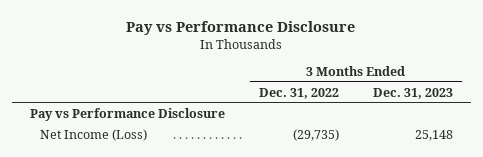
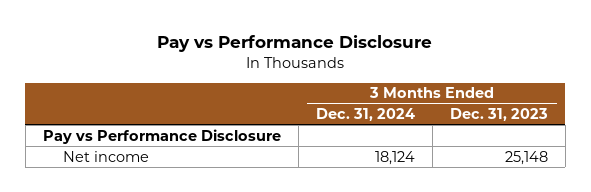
- | 3 Months Ended Dec. 31, 2022 | 3 Months Ended Dec. 31, 2023
+ | 3 Months Ended Dec. 31, 2024 | 3 Months Ended Dec. 31, 2023
- Net Income (Loss) | (29,735) | 25,148
+ Net income | 18,124 | 25,148

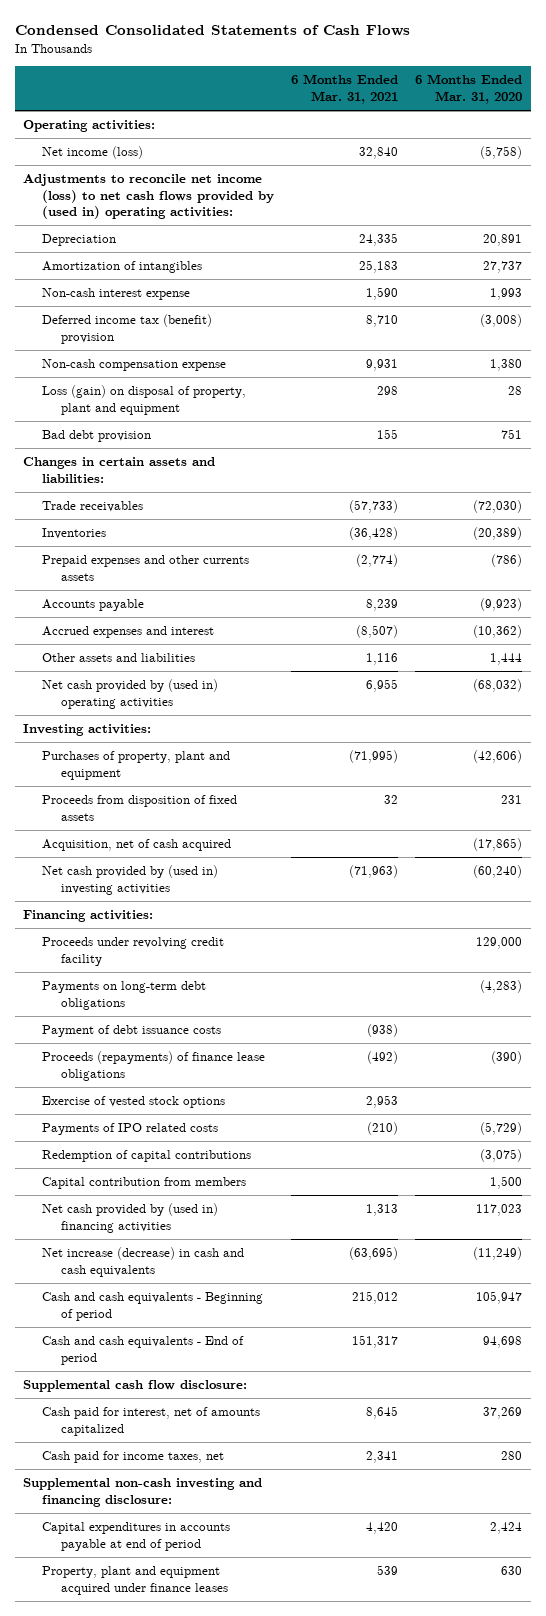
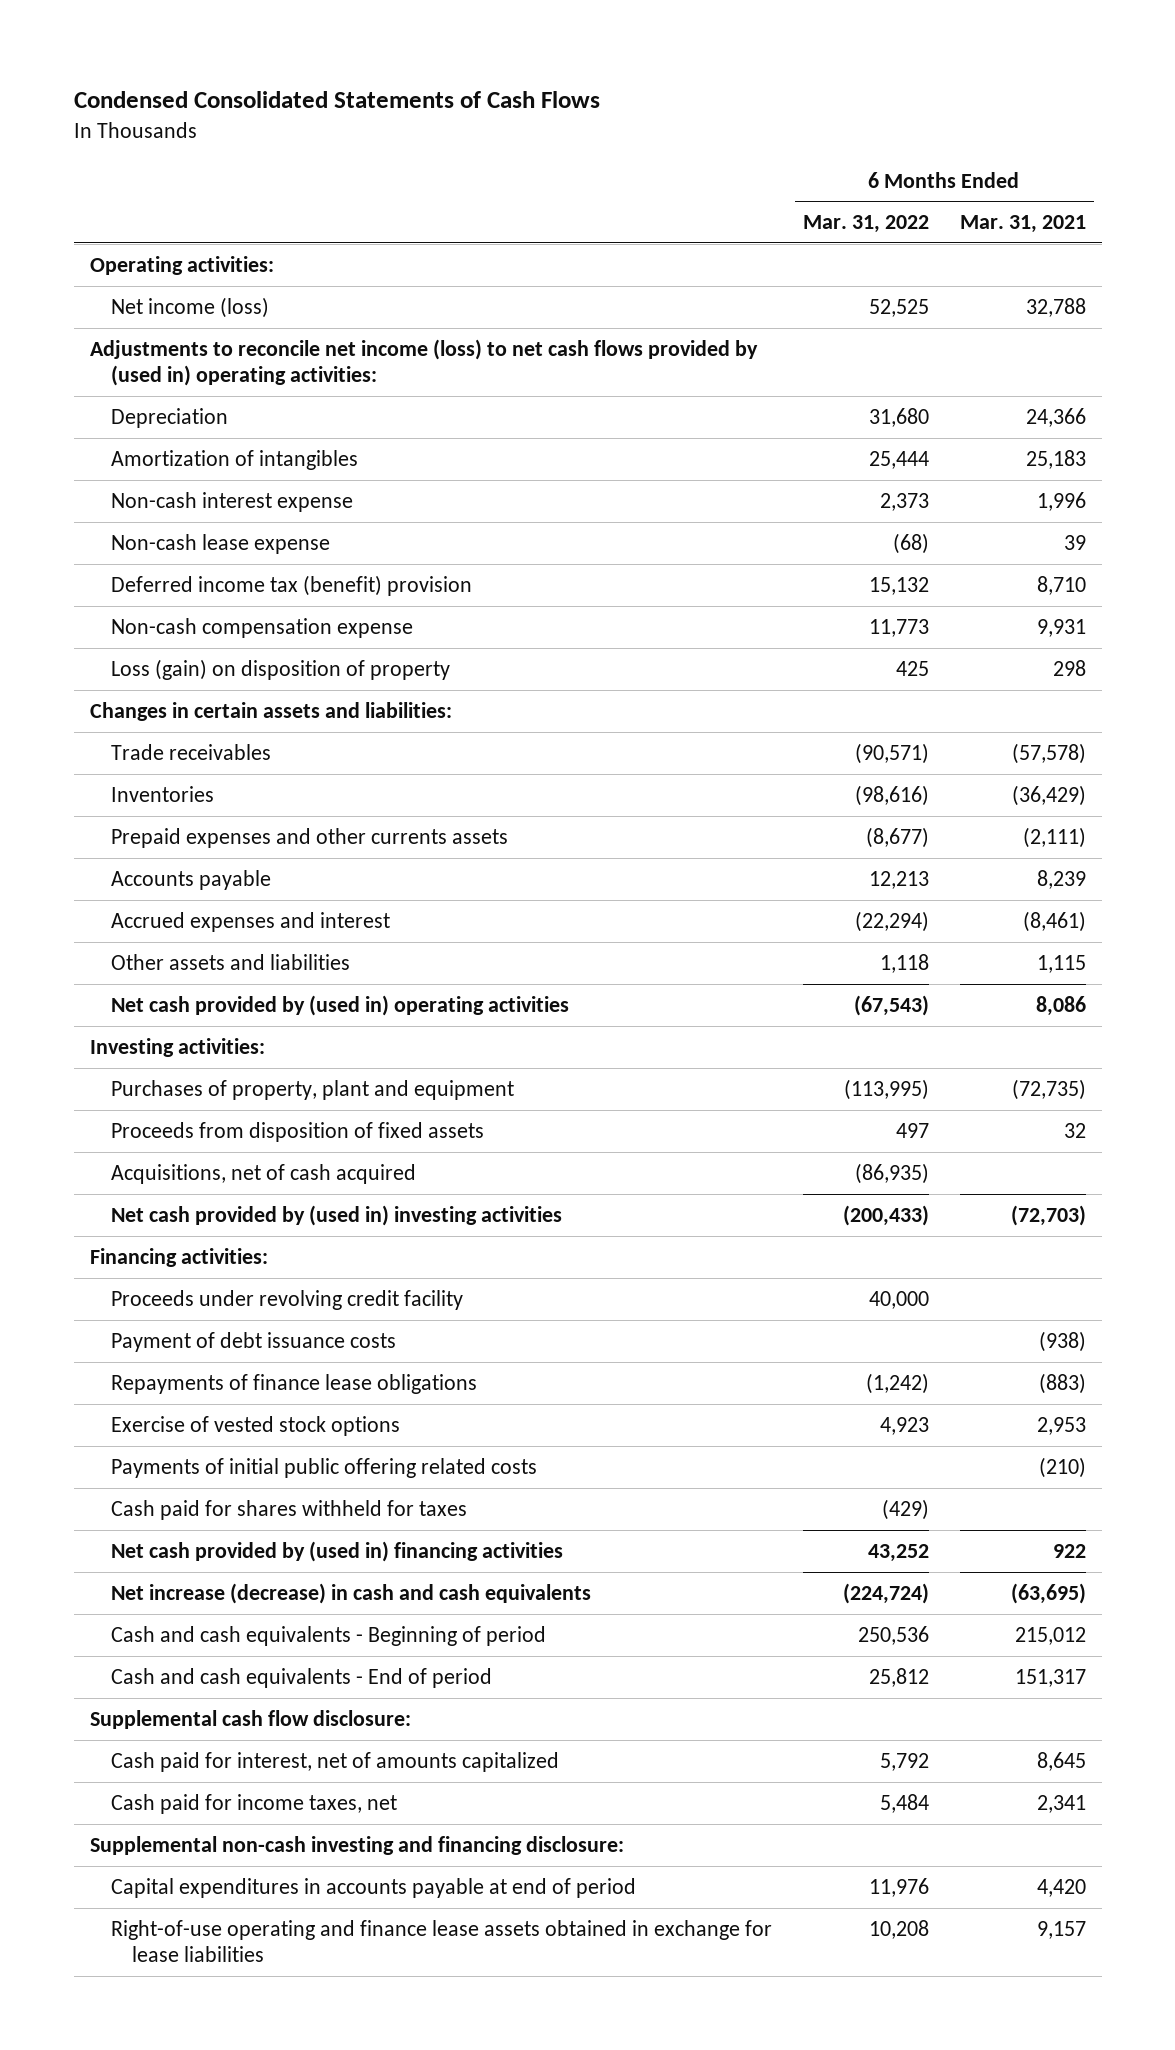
- | 6 Months Ended Mar. 31, 2021 | 6 Months Ended Mar. 31, 2020
+ | 6 Months Ended Mar. 31, 2022 | 6 Months Ended Mar. 31, 2021
- Net income (loss) | 32,840 | (5,758)
+ Net income (loss) | 52,525 | 32,788
- Depreciation | 24,335 | 20,891
+ Depreciation | 31,680 | 24,366
- Non-cash interest expense | 1,590 | 1,993
+ Non-cash interest expense | 2,373 | 1,996
+ Non-cash lease expense | (68) | 39
- Loss (gain) on disposal of property, plant and equipment | 298 | 28
- Bad debt provision | 155 | 751
+ Loss (gain) on disposition of property | 425 | 298
- Trade receivables | (57,733) | (72,030)
- Inventories | (36,428) | (20,389)
- Prepaid expenses and other currents assets | (2,774) | (786)
+ Trade receivables | (90,571) | (57,578)
+ Inventories | (98,616) | (36,429)
+ Prepaid expenses and other currents assets | (8,677) | (2,111)
- Accrued expenses and interest | (8,507) | (10,362)
- Other assets and liabilities | 1,116 | 1,444
- Net cash provided by (used in) operating activities | 6,955 | (68,032)
+ Accrued expenses and interest | (22,294) | (8,461)
+ Other assets and liabilities | 1,118 | 1,115
+ Net cash provided by (used in) operating activities | (67,543) | 8,086
- Purchases of property, plant and equipment | (71,995) | (42,606)
+ Purchases of property, plant and equipment | (113,995) | (72,735)
- Acquisition, net of cash acquired | | (17,865)
- Net cash provided by (used in) investing activities | (71,963) | (60,240)
+ Acquisitions, net of cash acquired | (86,935) |
+ Net cash provided by (used in) investing activities | (200,433) | (72,703)
- Payments on long-term debt obligations | | (4,283)
- Proceeds (repayments) of finance lease obligations | (492) | (390)
+ Repayments of finance lease obligations | (1,242) | (883)
- Payments of IPO related costs | (210) | (5,729)
- Redemption of capital contributions | | (3,075)
- Capital contribution from members | | 1,500
- Net cash provided by (used in) financing activities | 1,313 | 117,023
+ Payments of initial public offering related costs | | (210)
+ Cash paid for shares withheld for taxes | (429) |
+ Net cash provided by (used in) financing activities | 43,252 | 922
- Property, plant and equipment acquired under finance leases | 539 | 630
+ Right-of-use operating and finance lease assets obtained in exchange for lease liabilities | 10,208 | 9,157

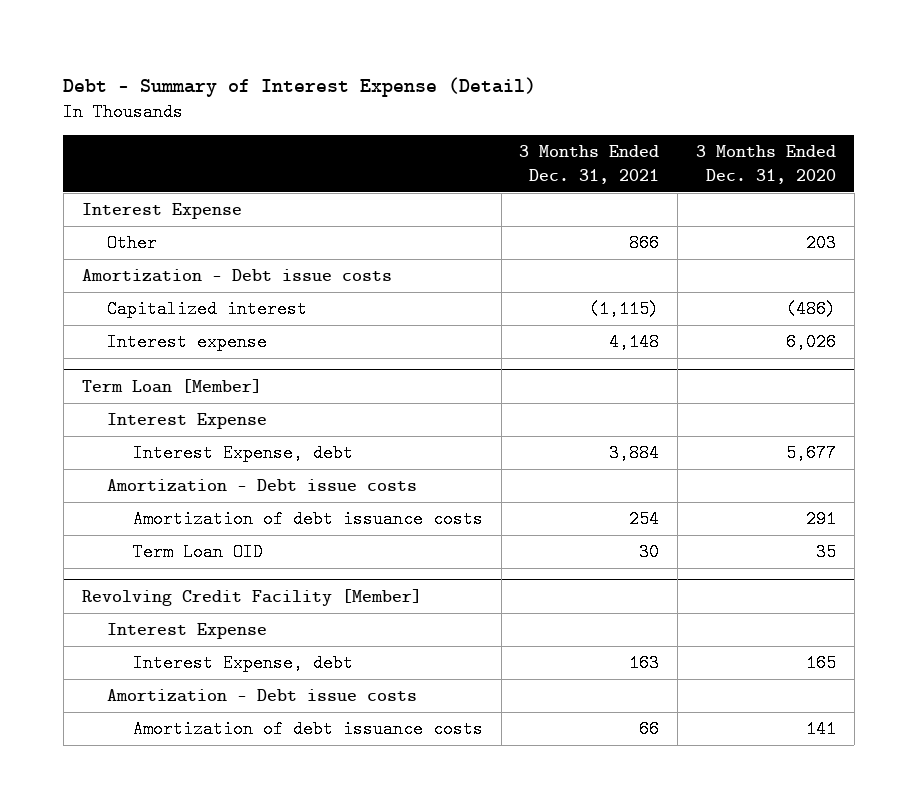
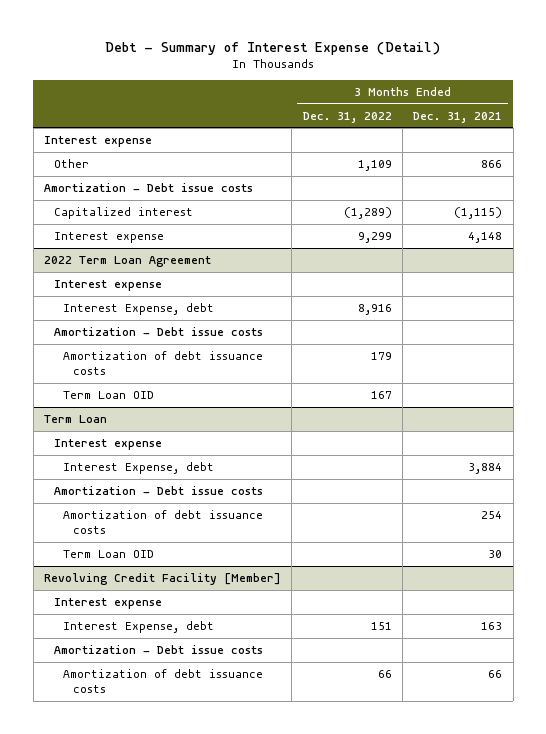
- | 3 Months Ended Dec. 31, 2021 | 3 Months Ended Dec. 31, 2020
+ | 3 Months Ended Dec. 31, 2022 | 3 Months Ended Dec. 31, 2021
- Interest Expense
+ Interest expense
- Term Loan [Member]
- Interest Expense
+ 2022 Term Loan Agreement
+ Interest expense
+ Interest Expense, debt | 8,916 |
+ Amortization - Debt issue costs
+ Amortization of debt issuance costs | 179 |
+ Term Loan OID | 167 |
+ Term Loan
+ Interest expense
@ Revolving Credit Facility [Member]
- Interest Expense
+ Interest expense

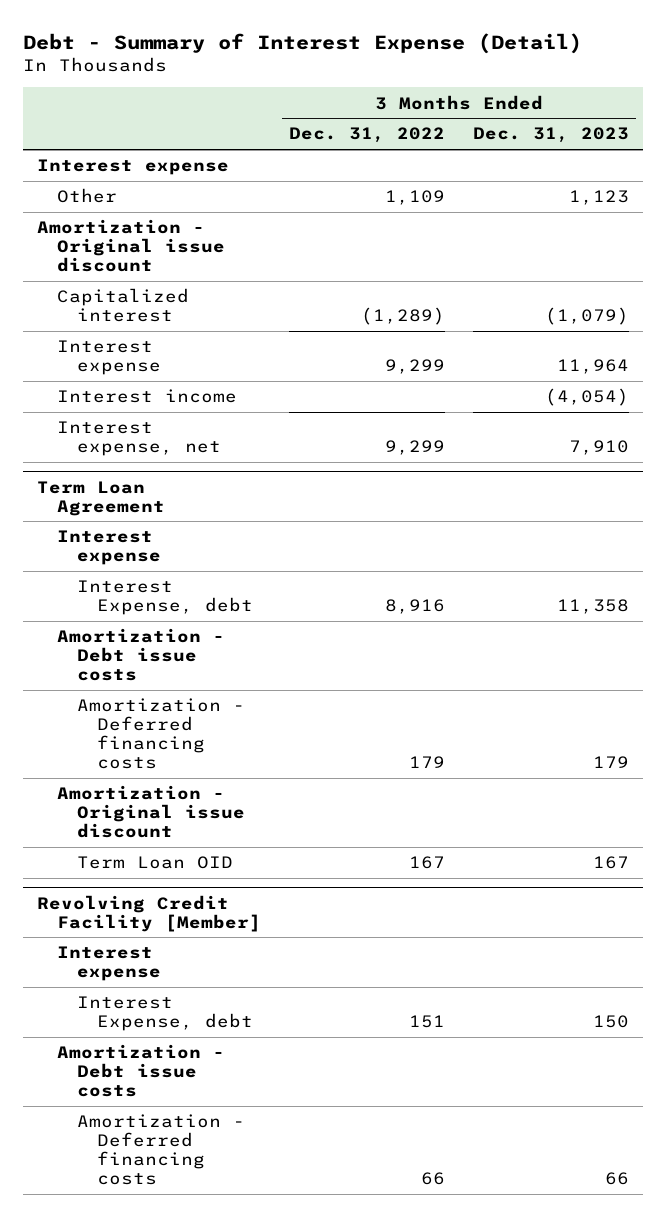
- | 3 Months Ended Dec. 31, 2022 | 3 Months Ended Dec. 31, 2021
+ | 3 Months Ended Dec. 31, 2022 | 3 Months Ended Dec. 31, 2023
- Amortization - Debt issue costs
+ Amortization - Original issue discount
- 2022 Term Loan Agreement
+ Interest income | | (4,054)
+ Interest expense, net | 9,299 | 7,910
+ Term Loan Agreement
- Amortization of debt issuance costs | 179 |
+ Amortization - Deferred financing costs | 179 | 179
+ Amortization - Original issue discount
- Term Loan
- Interest expense
- Interest Expense, debt | | 3,884
- Amortization - Debt issue costs
- Amortization of debt issuance costs | | 254
- Term Loan OID | | 30
@ Revolving Credit Facility [Member]
- Amortization of debt issuance costs | 66 | 66
+ Amortization - Deferred financing costs | 66 | 66

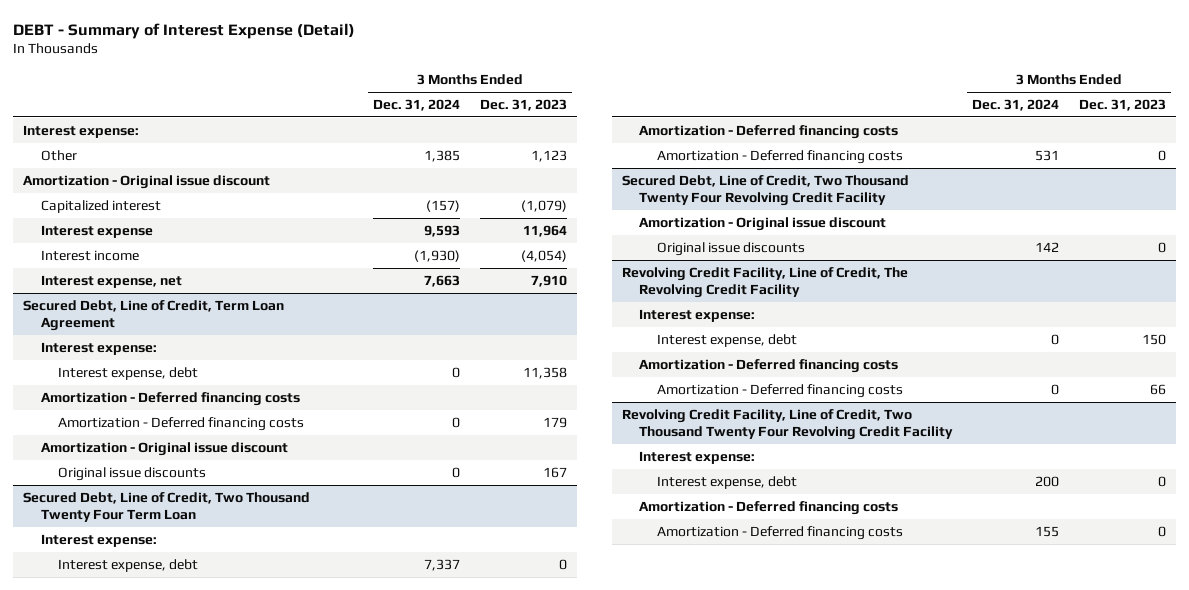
- Debt - Summary of Interest Expense (Detail)
+ DEBT - Summary of Interest Expense (Detail)
- | 3 Months Ended Dec. 31, 2022 | 3 Months Ended Dec. 31, 2023
+ | 3 Months Ended Dec. 31, 2024 | 3 Months Ended Dec. 31, 2023
- Interest expense
+ Interest expense:
- Term Loan Agreement
- Interest expense
- Interest Expense, debt | 8,916 | 11,358
- Amortization - Debt issue costs
+ Secured Debt, Line of Credit, Term Loan Agreement
+ Interest expense:
+ Interest expense, debt | 0 | 11,358
+ Amortization - Deferred financing costs
- Term Loan OID | 167 | 167
- Revolving Credit Facility [Member]
- Interest expense
- Interest Expense, debt | 151 | 150
- Amortization - Debt issue costs
+ Original issue discounts | 0 | 167
+ Secured Debt, Line of Credit, Two Thousand Twenty Four Term Loan
+ Interest expense:
+ Interest expense, debt | 7,337 | 0
+ Amortization - Deferred financing costs
+ Amortization - Deferred financing costs | 531 | 0
+ Secured Debt, Line of Credit, Two Thousand Twenty Four Revolving Credit Facility
+ Amortization - Original issue discount
+ Original issue discounts | 142 | 0
+ Revolving Credit Facility, Line of Credit, The Revolving Credit Facility
+ Interest expense:
+ Interest expense, debt | 0 | 150
+ Amortization - Deferred financing costs
+ Revolving Credit Facility, Line of Credit, Two Thousand Twenty Four Revolving Credit Facility
+ Interest expense:
+ Interest expense, debt | 200 | 0
+ Amortization - Deferred financing costs
+ Amortization - Deferred financing costs | 155 | 0

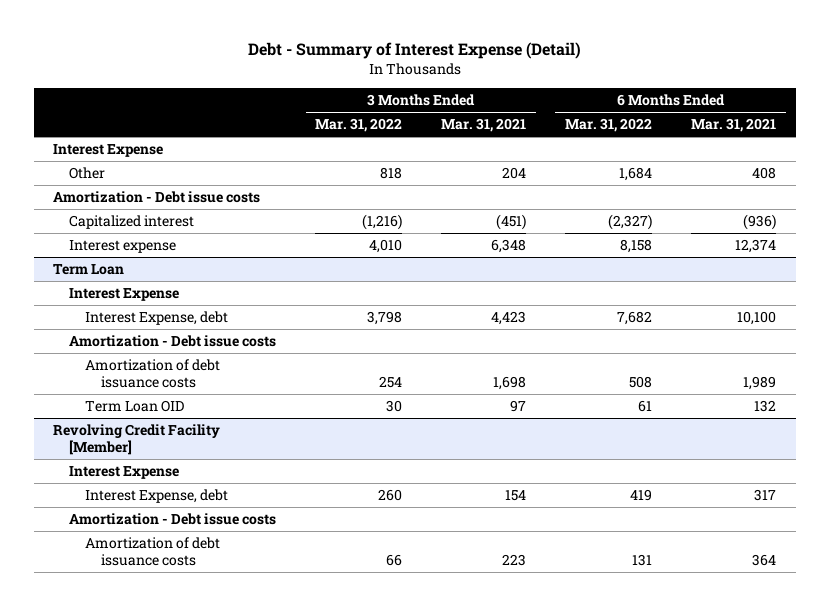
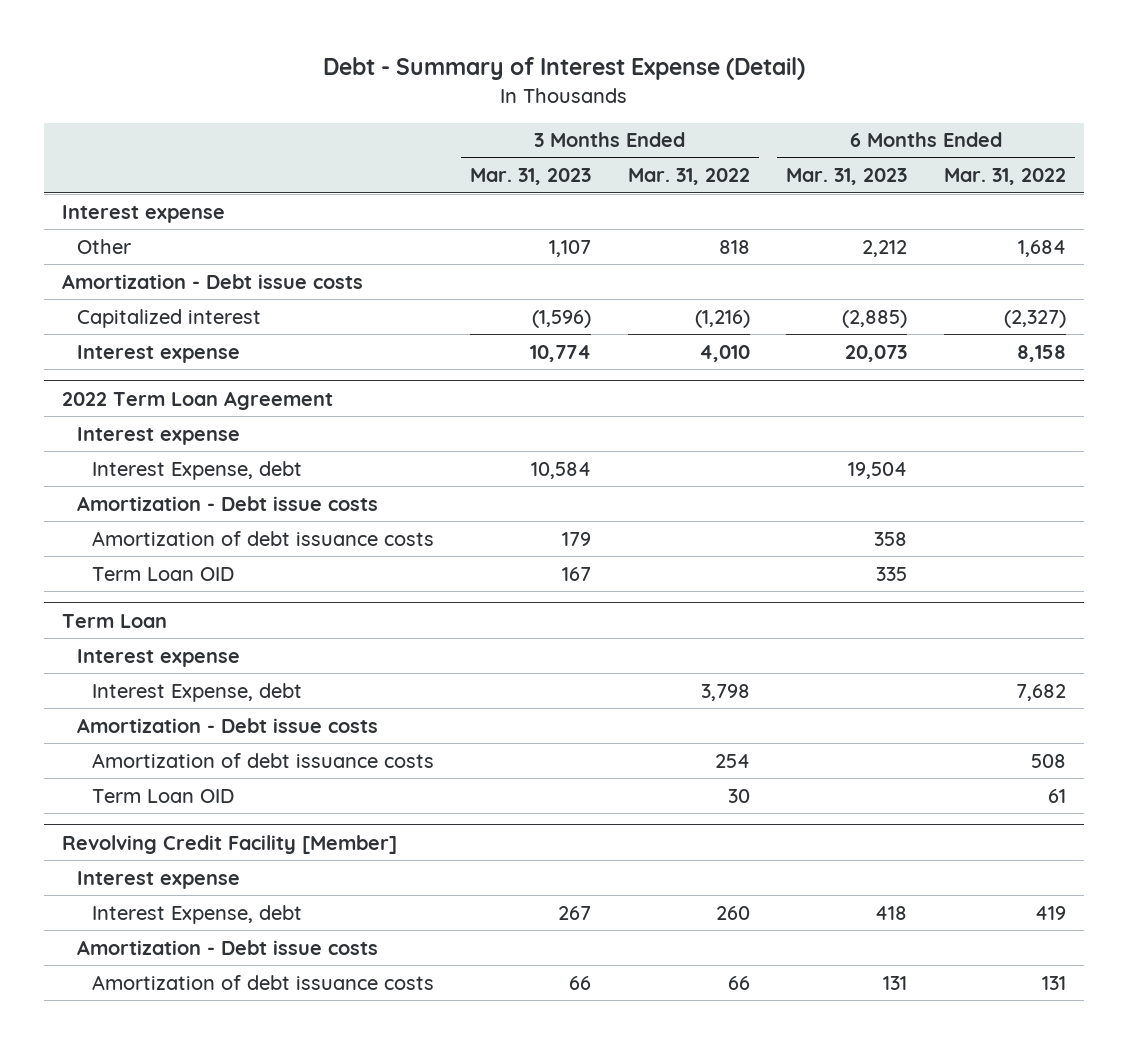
- | 3 Months Ended Mar. 31, 2022 | 3 Months Ended Mar. 31, 2021 | 6 Months Ended Mar. 31, 2022 | 6 Months Ended Mar. 31, 2021
+ | 3 Months Ended Mar. 31, 2023 | 3 Months Ended Mar. 31, 2022 | 6 Months Ended Mar. 31, 2023 | 6 Months Ended Mar. 31, 2022
- Interest Expense
+ Interest expense
+ 2022 Term Loan Agreement
+ Interest expense
+ Interest Expense, debt | 10,584 | | 19,504 |
+ Amortization - Debt issue costs
+ Amortization of debt issuance costs | 179 | | 358 |
+ Term Loan OID | 167 | | 335 |
@ Term Loan
- Interest Expense
+ Interest expense
@ Revolving Credit Facility [Member]
- Interest Expense
+ Interest expense

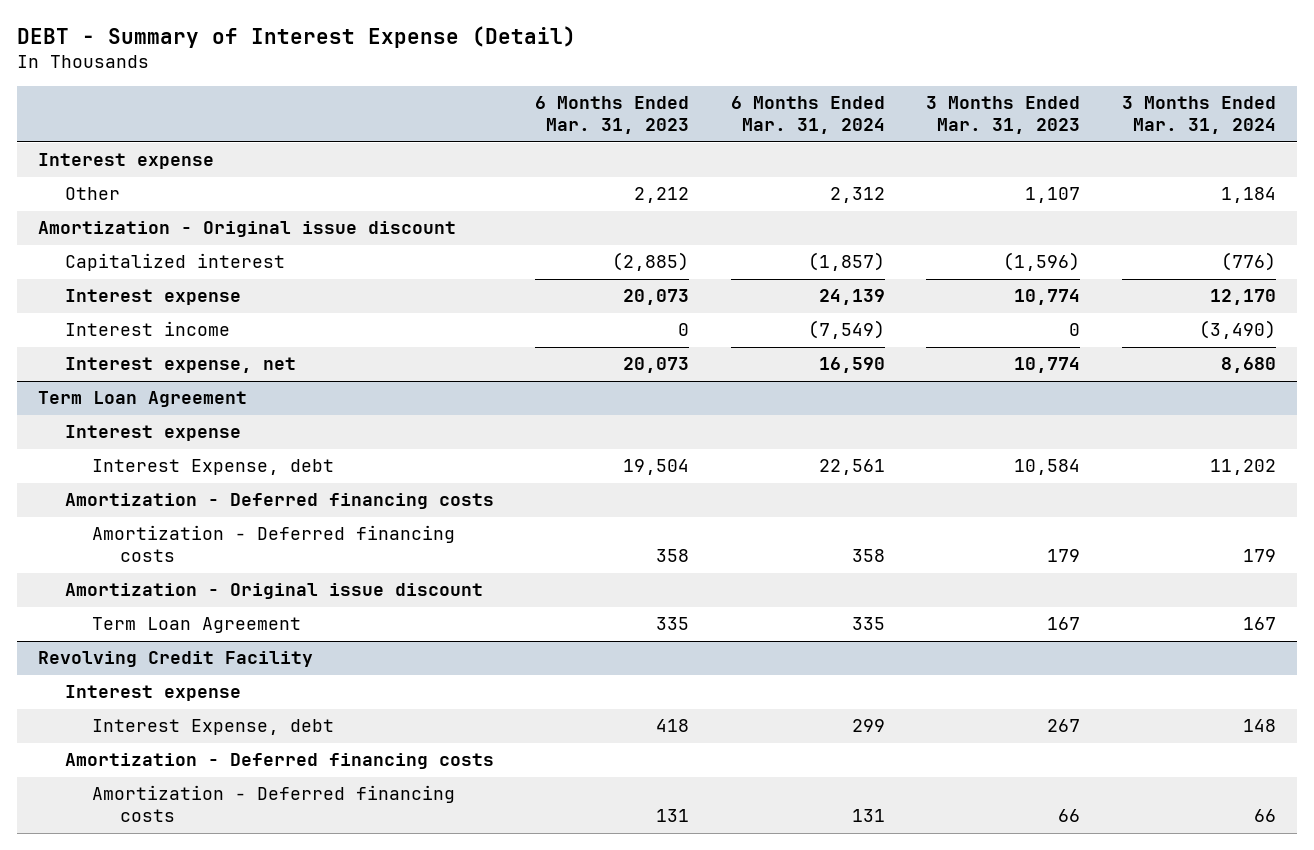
- Debt - Summary of Interest Expense (Detail)
+ DEBT - Summary of Interest Expense (Detail)
- | 3 Months Ended Mar. 31, 2023 | 3 Months Ended Mar. 31, 2022 | 6 Months Ended Mar. 31, 2023 | 6 Months Ended Mar. 31, 2022
+ | 6 Months Ended Mar. 31, 2023 | 6 Months Ended Mar. 31, 2024 | 3 Months Ended Mar. 31, 2023 | 3 Months Ended Mar. 31, 2024
- Amortization - Debt issue costs
+ Amortization - Original issue discount
- 2022 Term Loan Agreement
+ Interest income | 0 | (7,549) | 0 | (3,490)
+ Interest expense, net | 20,073 | 16,590 | 10,774 | 8,680
+ Term Loan Agreement
- Amortization - Debt issue costs
- Amortization of debt issuance costs | 179 | | 358 |
- Term Loan OID | 167 | | 335 |
- Term Loan
- Interest expense
- Interest Expense, debt | | 3,798 | | 7,682
- Amortization - Debt issue costs
- Amortization of debt issuance costs | | 254 | | 508
- Term Loan OID | | 30 | | 61
- Revolving Credit Facility [Member]
+ Amortization - Deferred financing costs
+ Amortization - Deferred financing costs | 358 | 358 | 179 | 179
+ Amortization - Original issue discount
+ Term Loan Agreement | 335 | 335 | 167 | 167
+ Revolving Credit Facility
- Amortization - Debt issue costs
- Amortization of debt issuance costs | 66 | 66 | 131 | 131
+ Amortization - Deferred financing costs
+ Amortization - Deferred financing costs | 131 | 131 | 66 | 66

